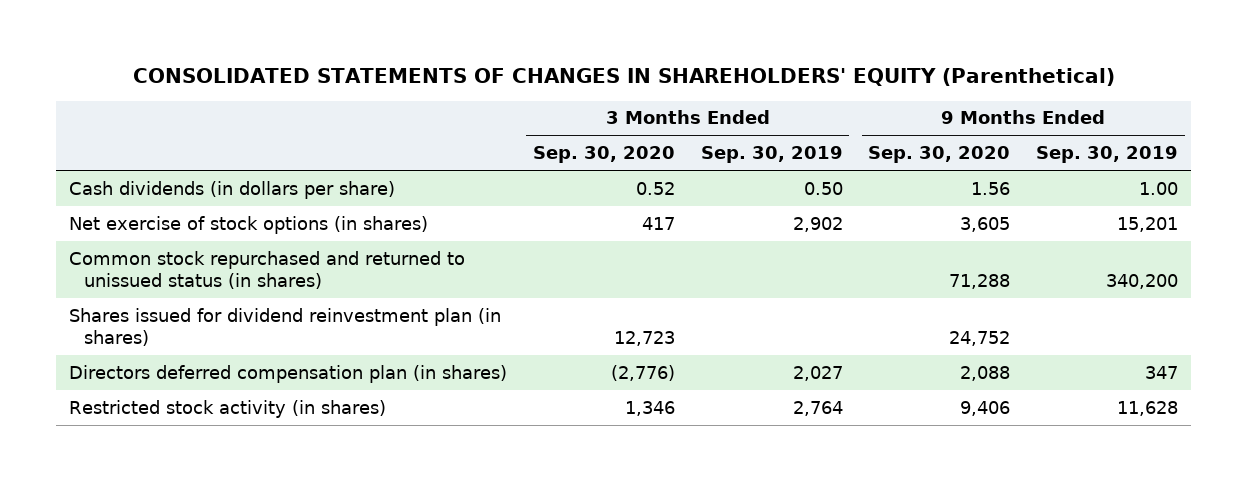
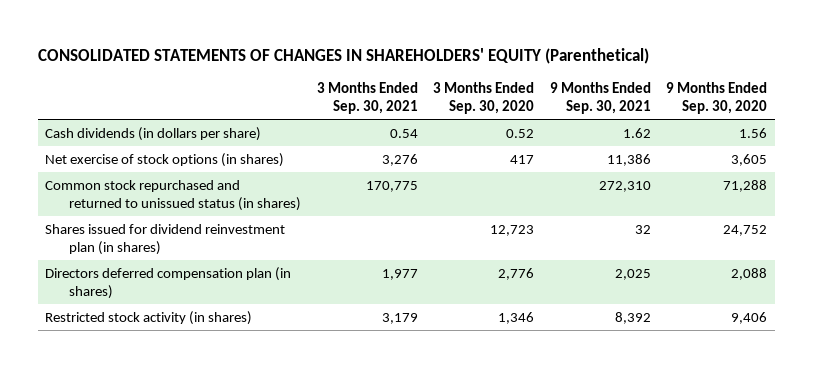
- | 3 Months Ended Sep. 30, 2020 | 3 Months Ended Sep. 30, 2019 | 9 Months Ended Sep. 30, 2020 | 9 Months Ended Sep. 30, 2019
+ | 3 Months Ended Sep. 30, 2021 | 3 Months Ended Sep. 30, 2020 | 9 Months Ended Sep. 30, 2021 | 9 Months Ended Sep. 30, 2020
- Directors deferred compensation plan (in shares) | (2,776) | 2,027 | 2,088 | 347
+ Directors deferred compensation plan (in shares) | 1,977 | 2,776 | 2,025 | 2,088

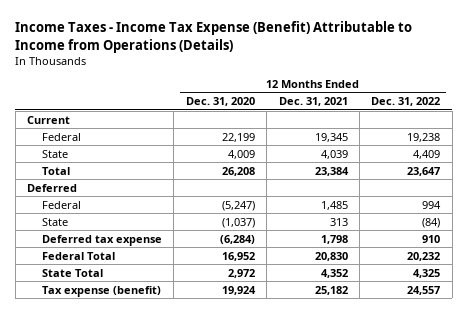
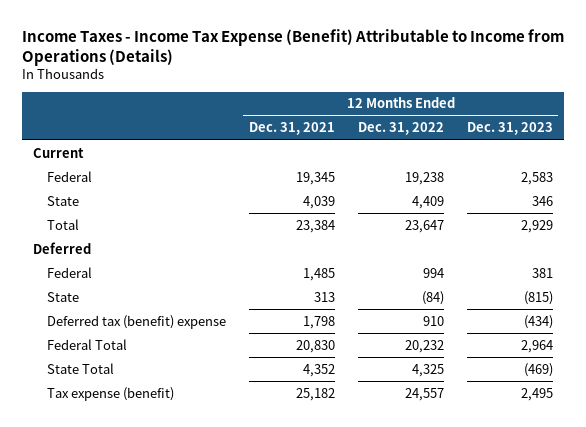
- | 12 Months Ended Dec. 31, 2020 | 12 Months Ended Dec. 31, 2021 | 12 Months Ended Dec. 31, 2022
+ | 12 Months Ended Dec. 31, 2021 | 12 Months Ended Dec. 31, 2022 | 12 Months Ended Dec. 31, 2023
- Deferred tax expense | (6,284) | 1,798 | 910
+ Deferred tax (benefit) expense | 1,798 | 910 | (434)

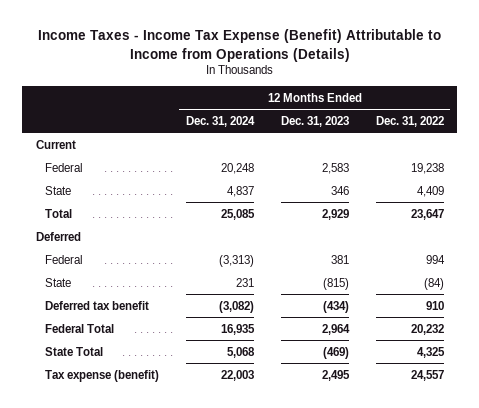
- | 12 Months Ended Dec. 31, 2021 | 12 Months Ended Dec. 31, 2022 | 12 Months Ended Dec. 31, 2023
+ | 12 Months Ended Dec. 31, 2024 | 12 Months Ended Dec. 31, 2023 | 12 Months Ended Dec. 31, 2022
- Deferred tax (benefit) expense | 1,798 | 910 | (434)
+ Deferred tax benefit | (3,082) | (434) | 910

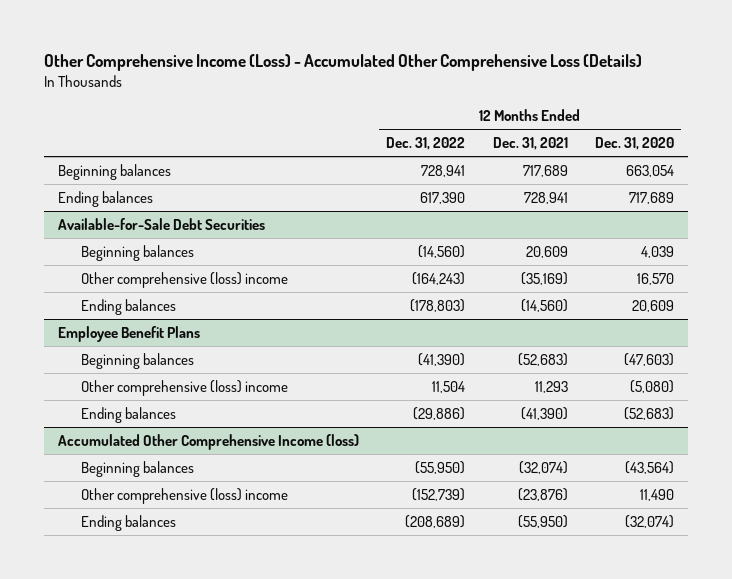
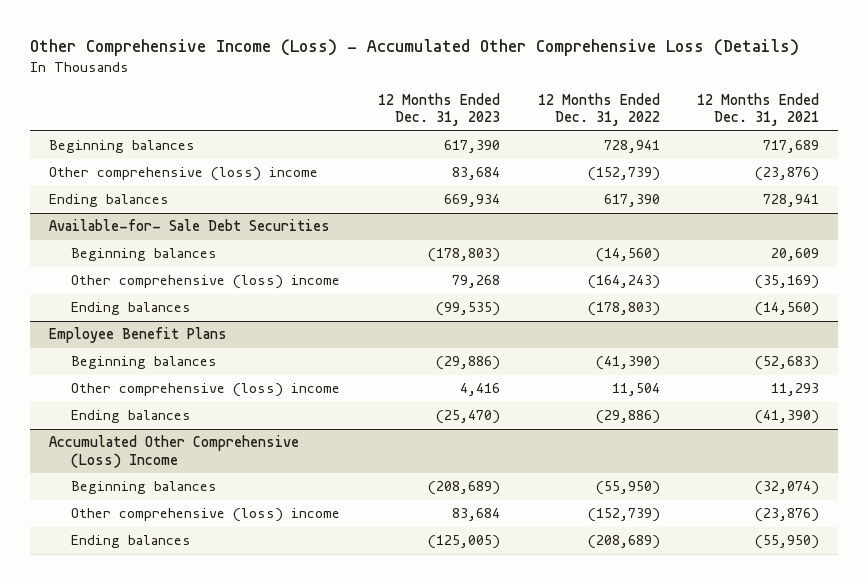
- | 12 Months Ended Dec. 31, 2022 | 12 Months Ended Dec. 31, 2021 | 12 Months Ended Dec. 31, 2020
+ | 12 Months Ended Dec. 31, 2023 | 12 Months Ended Dec. 31, 2022 | 12 Months Ended Dec. 31, 2021
+ Other comprehensive (loss) income | 83,684 | (152,739) | (23,876)
- Available-for-Sale Debt Securities
+ Available-for- Sale Debt Securities
- Accumulated Other Comprehensive Income (loss)
+ Accumulated Other Comprehensive (Loss) Income

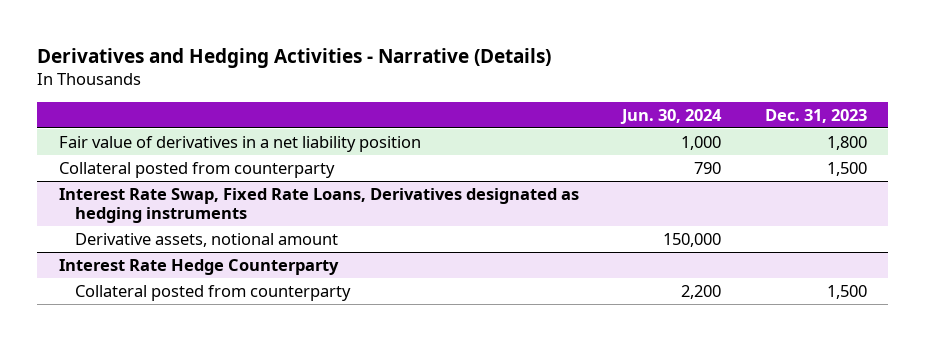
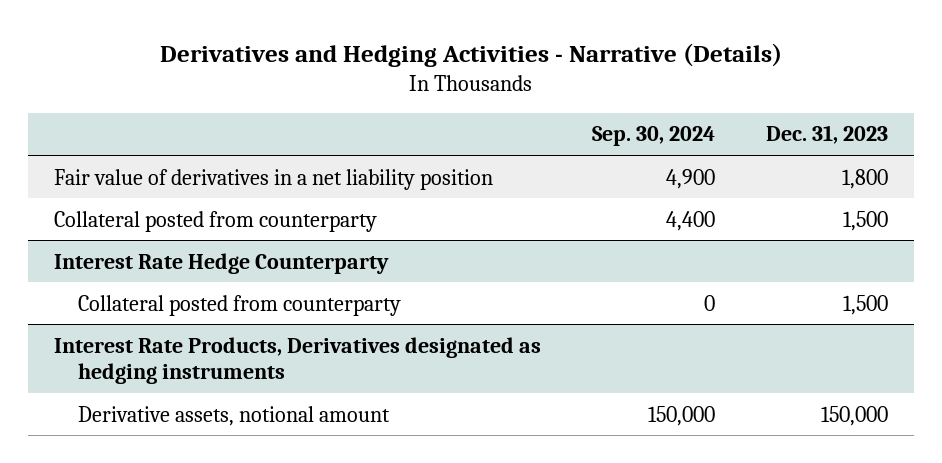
- | Jun. 30, 2024 | Dec. 31, 2023
+ | Sep. 30, 2024 | Dec. 31, 2023
- Interest Rate Swap, Fixed Rate Loans, Derivatives designated as hedging instruments
- Derivative assets, notional amount | 150,000 |
+ Interest Rate Products, Derivatives designated as hedging instruments
+ Derivative assets, notional amount | 150,000 | 150,000

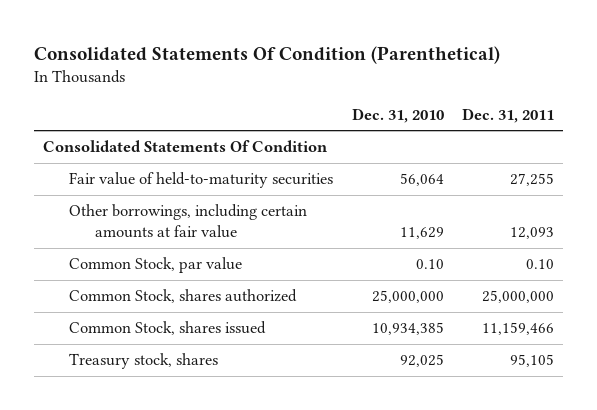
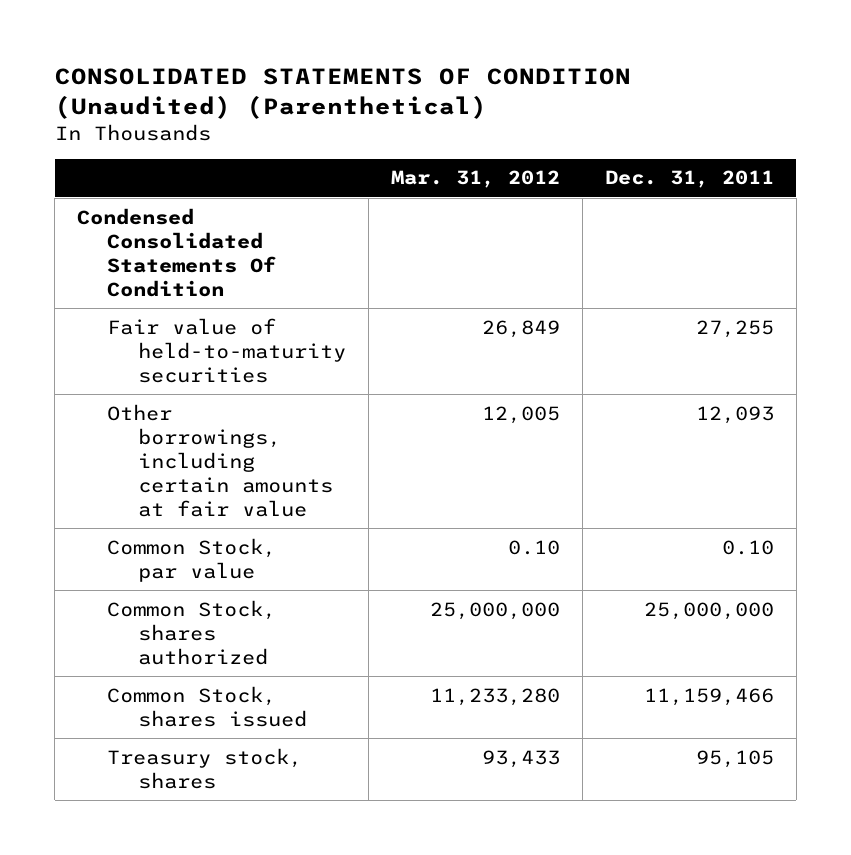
- Consolidated Statements Of Condition (Parenthetical)
+ CONSOLIDATED STATEMENTS OF CONDITION (Unaudited) (Parenthetical)
- | Dec. 31, 2010 | Dec. 31, 2011
+ | Mar. 31, 2012 | Dec. 31, 2011
- Consolidated Statements Of Condition
+ Condensed Consolidated Statements Of Condition

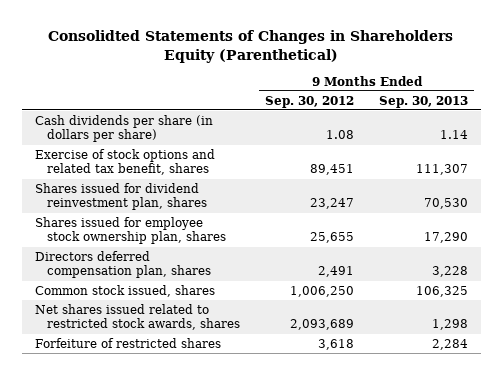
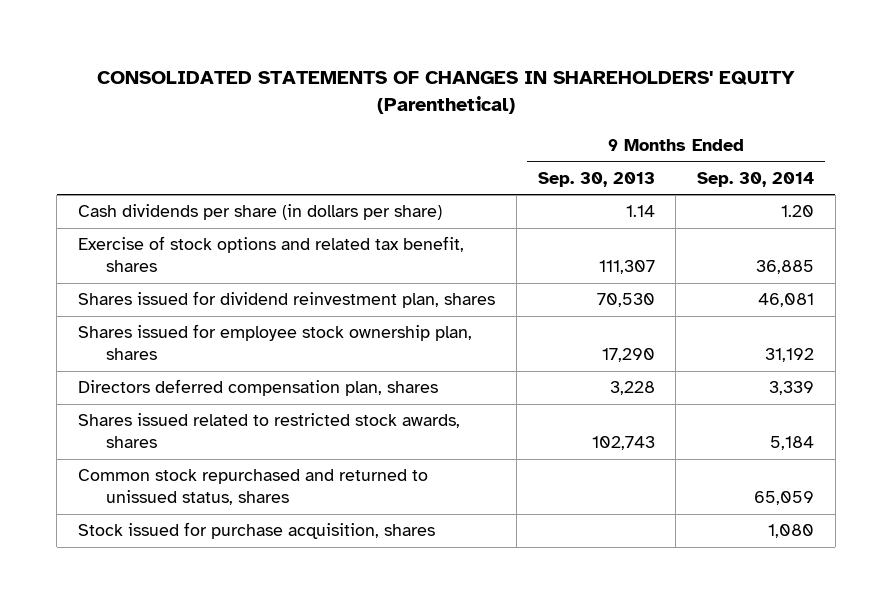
- Consolidted Statements of Changes in Shareholders Equity (Parenthetical)
+ CONSOLIDATED STATEMENTS OF CHANGES IN SHAREHOLDERS' EQUITY (Parenthetical)
- | 9 Months Ended Sep. 30, 2012 | 9 Months Ended Sep. 30, 2013
+ | 9 Months Ended Sep. 30, 2013 | 9 Months Ended Sep. 30, 2014
- Common stock issued, shares | 1,006,250 | 106,325
- Net shares issued related to restricted stock awards, shares | 2,093,689 | 1,298
- Forfeiture of restricted shares | 3,618 | 2,284
+ Shares issued related to restricted stock awards, shares | 102,743 | 5,184
+ Common stock repurchased and returned to unissued status, shares | | 65,059
+ Stock issued for purchase acquisition, shares | | 1,080

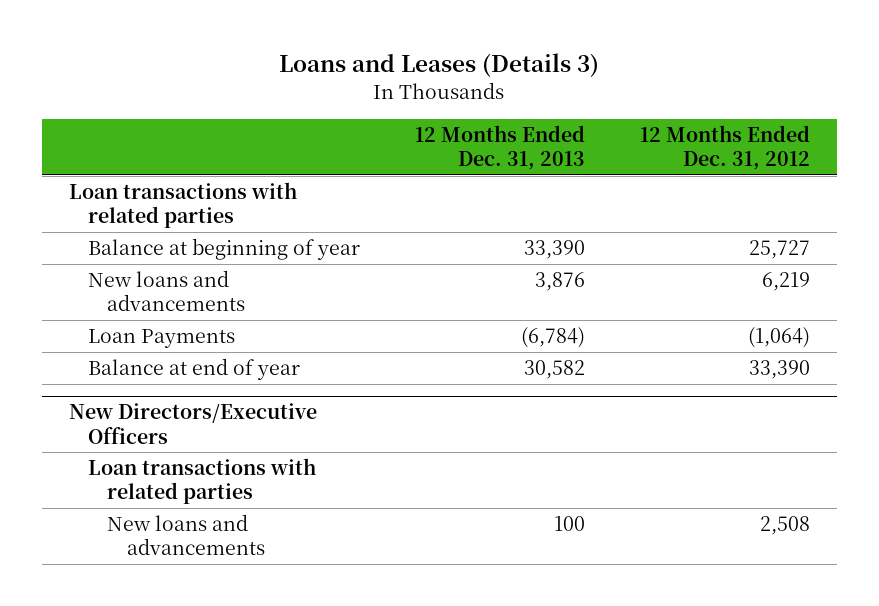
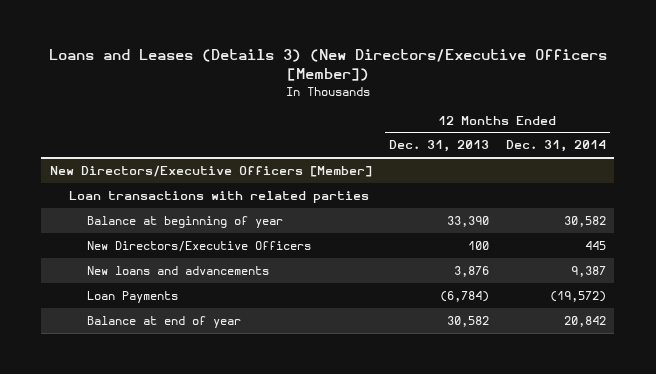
- Loans and Leases (Details 3)
+ Loans and Leases (Details 3) (New Directors/Executive Officers [Member])
- | 12 Months Ended Dec. 31, 2013 | 12 Months Ended Dec. 31, 2012
+ | 12 Months Ended Dec. 31, 2013 | 12 Months Ended Dec. 31, 2014
+ New Directors/Executive Officers [Member]
+ New Directors/Executive Officers | 100 | 445
- New Directors/Executive Officers
- Loan transactions with related parties
- New loans and advancements | 100 | 2,508

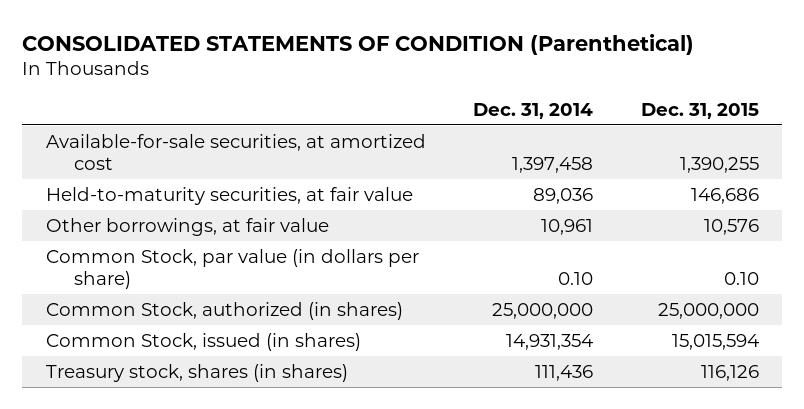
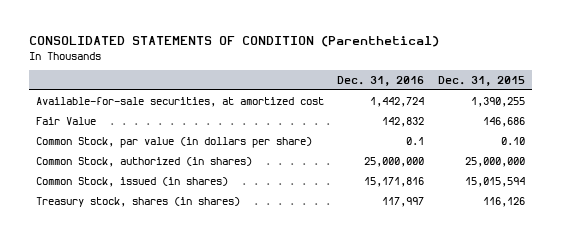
- | Dec. 31, 2014 | Dec. 31, 2015
+ | Dec. 31, 2016 | Dec. 31, 2015
- Held-to-maturity securities, at fair value | 89,036 | 146,686
- Other borrowings, at fair value | 10,961 | 10,576
+ Fair Value | 142,832 | 146,686

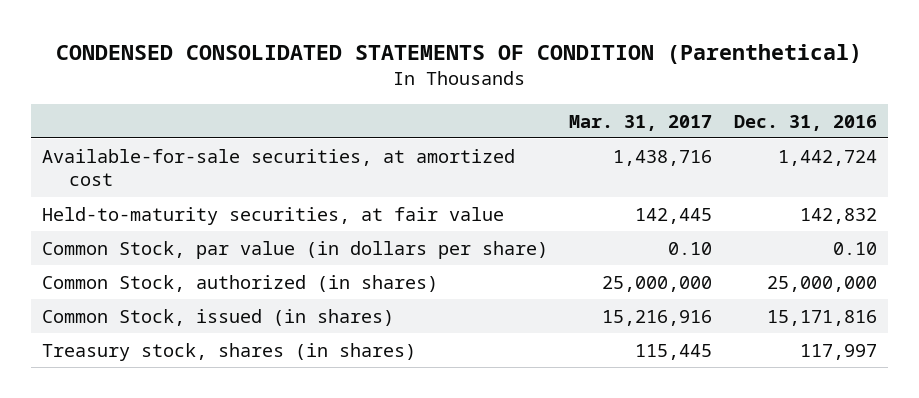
- CONSOLIDATED STATEMENTS OF CONDITION (Parenthetical)
+ CONDENSED CONSOLIDATED STATEMENTS OF CONDITION (Parenthetical)
- | Dec. 31, 2016 | Dec. 31, 2015
+ | Mar. 31, 2017 | Dec. 31, 2016
- Fair Value | 142,832 | 146,686
- Common Stock, par value (in dollars per share) | 0.1 | 0.10
+ Held-to-maturity securities, at fair value | 142,445 | 142,832
+ Common Stock, par value (in dollars per share) | 0.10 | 0.10

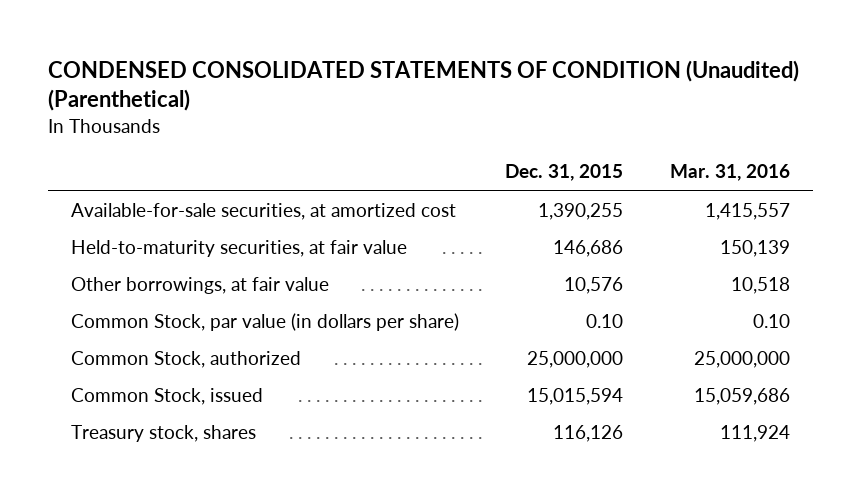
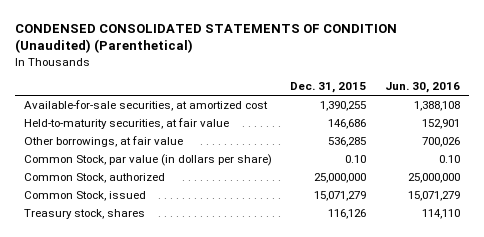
- | Dec. 31, 2015 | Mar. 31, 2016
+ | Dec. 31, 2015 | Jun. 30, 2016
- Other borrowings, at fair value | 10,576 | 10,518
+ Other borrowings, at fair value | 536,285 | 700,026
- Common Stock, issued | 15,015,594 | 15,059,686
+ Common Stock, issued | 15,071,279 | 15,071,279

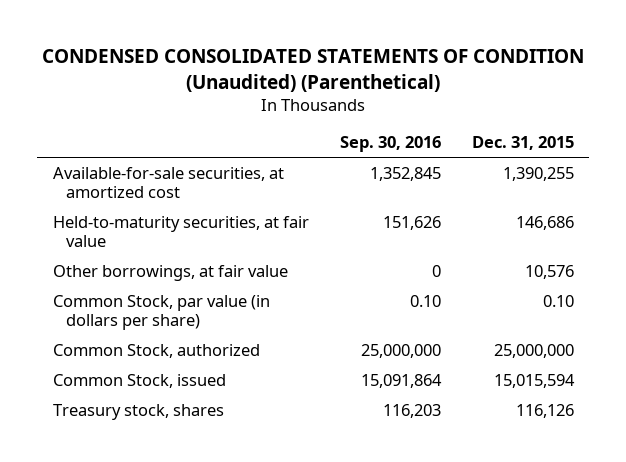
- | Dec. 31, 2015 | Jun. 30, 2016
+ | Sep. 30, 2016 | Dec. 31, 2015
- Other borrowings, at fair value | 536,285 | 700,026
+ Other borrowings, at fair value | 0 | 10,576
- Common Stock, issued | 15,071,279 | 15,071,279
+ Common Stock, issued | 15,091,864 | 15,015,594

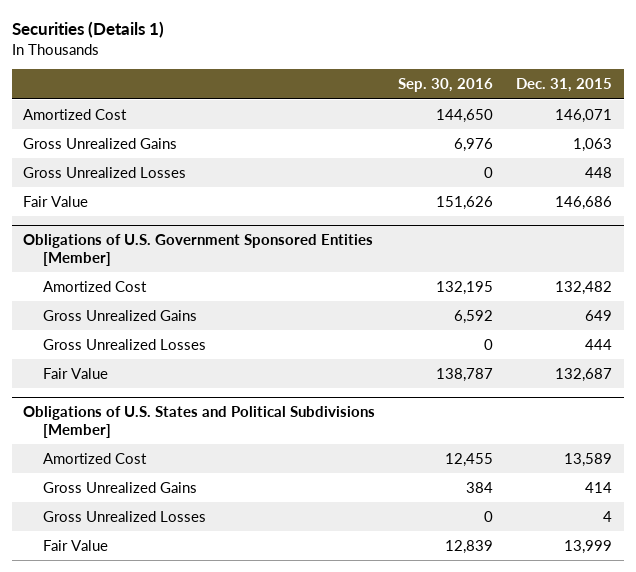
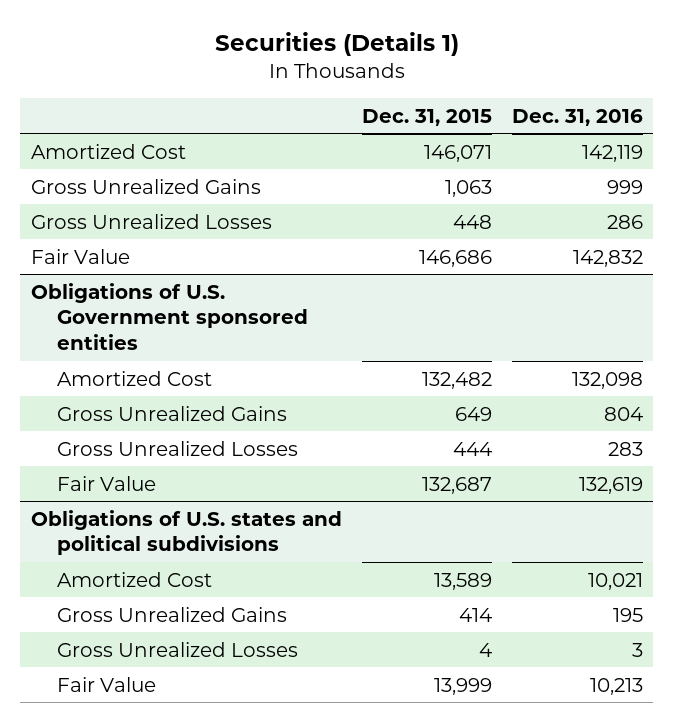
- | Sep. 30, 2016 | Dec. 31, 2015
+ | Dec. 31, 2015 | Dec. 31, 2016
- Obligations of U.S. Government Sponsored Entities [Member]
+ Obligations of U.S. Government sponsored entities
- Obligations of U.S. States and Political Subdivisions [Member]
+ Obligations of U.S. states and political subdivisions

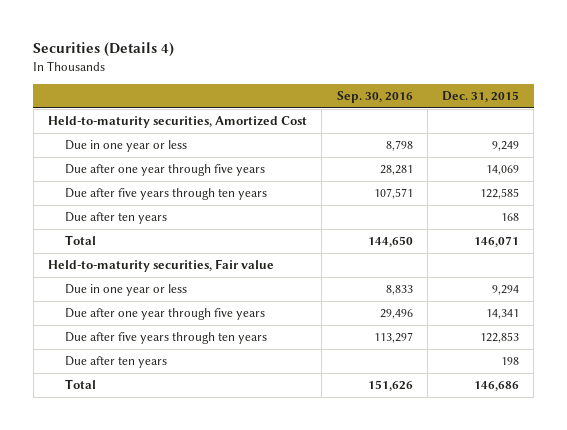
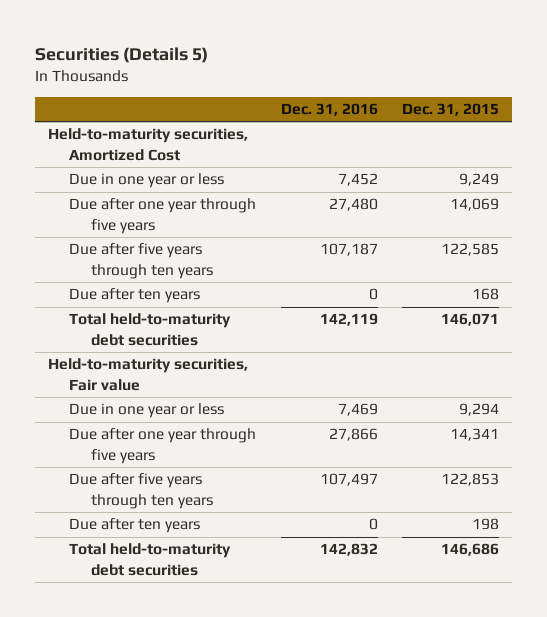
- Securities (Details 4)
+ Securities (Details 5)
- | Sep. 30, 2016 | Dec. 31, 2015
+ | Dec. 31, 2016 | Dec. 31, 2015
- Total | 144,650 | 146,071
+ Total held-to-maturity debt securities | 142,119 | 146,071
- Total | 151,626 | 146,686
+ Total held-to-maturity debt securities | 142,832 | 146,686

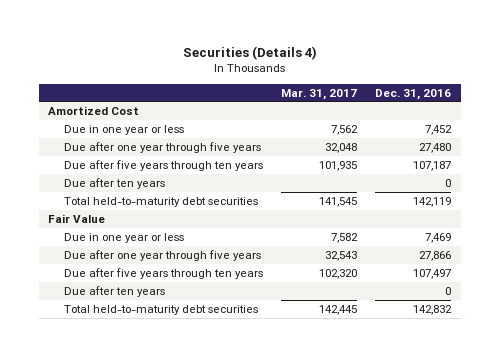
- Securities (Details 5)
+ Securities (Details 4)
- | Dec. 31, 2016 | Dec. 31, 2015
+ | Mar. 31, 2017 | Dec. 31, 2016
- Held-to-maturity securities, Amortized Cost
+ Amortized Cost
- Held-to-maturity securities, Fair value
+ Fair Value

